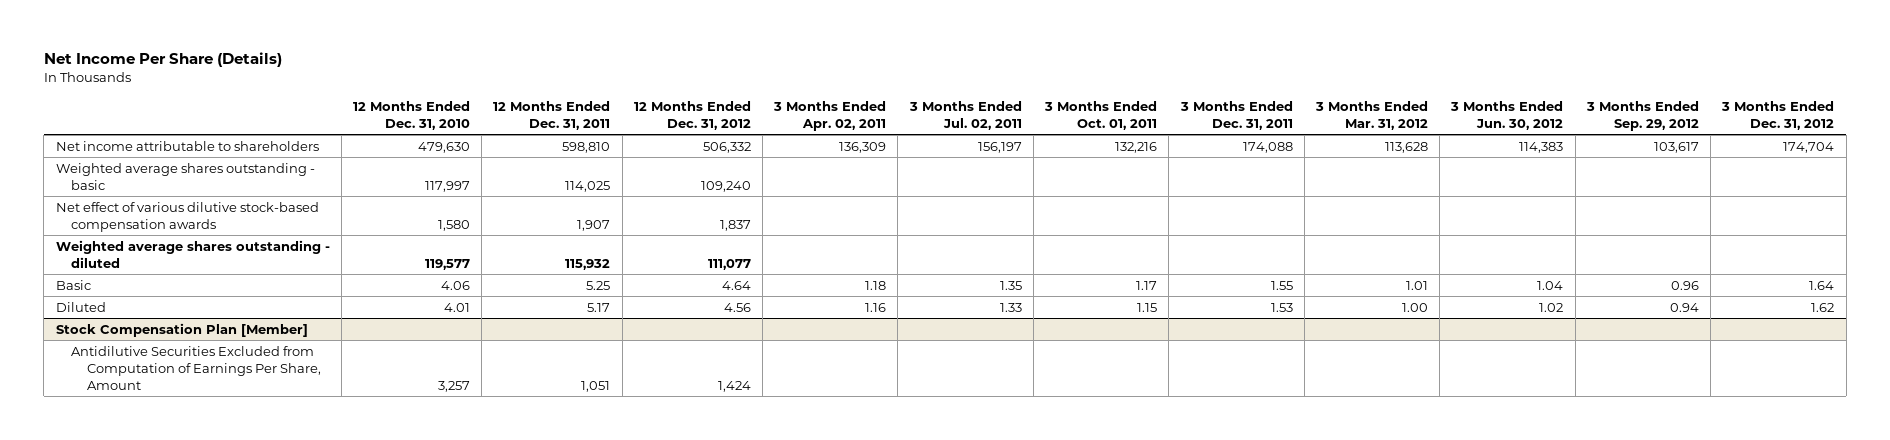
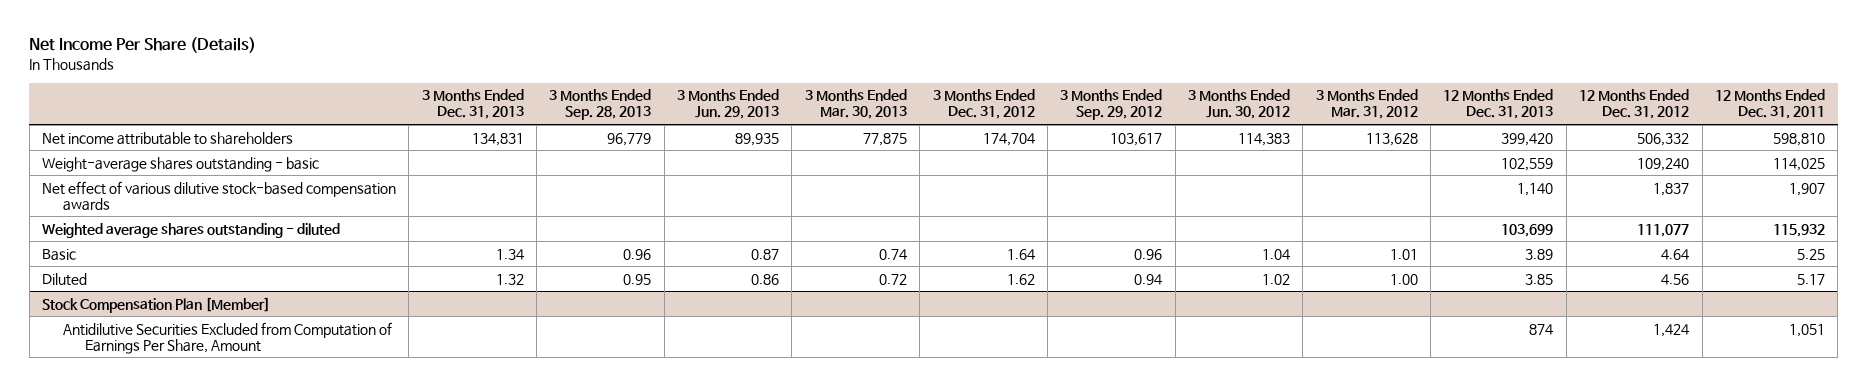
- | 12 Months Ended Dec. 31, 2010 | 12 Months Ended Dec. 31, 2011 | 12 Months Ended Dec. 31, 2012 | 3 Months Ended Apr. 02, 2011 | 3 Months Ended Jul. 02, 2011 | 3 Months Ended Oct. 01, 2011 | 3 Months Ended Dec. 31, 2011 | 3 Months Ended Mar. 31, 2012 | 3 Months Ended Jun. 30, 2012 | 3 Months Ended Sep. 29, 2012 | 3 Months Ended Dec. 31, 2012
+ | 3 Months Ended Dec. 31, 2013 | 3 Months Ended Sep. 28, 2013 | 3 Months Ended Jun. 29, 2013 | 3 Months Ended Mar. 30, 2013 | 3 Months Ended Dec. 31, 2012 | 3 Months Ended Sep. 29, 2012 | 3 Months Ended Jun. 30, 2012 | 3 Months Ended Mar. 31, 2012 | 12 Months Ended Dec. 31, 2013 | 12 Months Ended Dec. 31, 2012 | 12 Months Ended Dec. 31, 2011
- Weighted average shares outstanding - basic | 117,997 | 114,025 | 109,240 | | | | | | | |
+ Weight-average shares outstanding - basic | | | | | | | | | 102,559 | 109,240 | 114,025

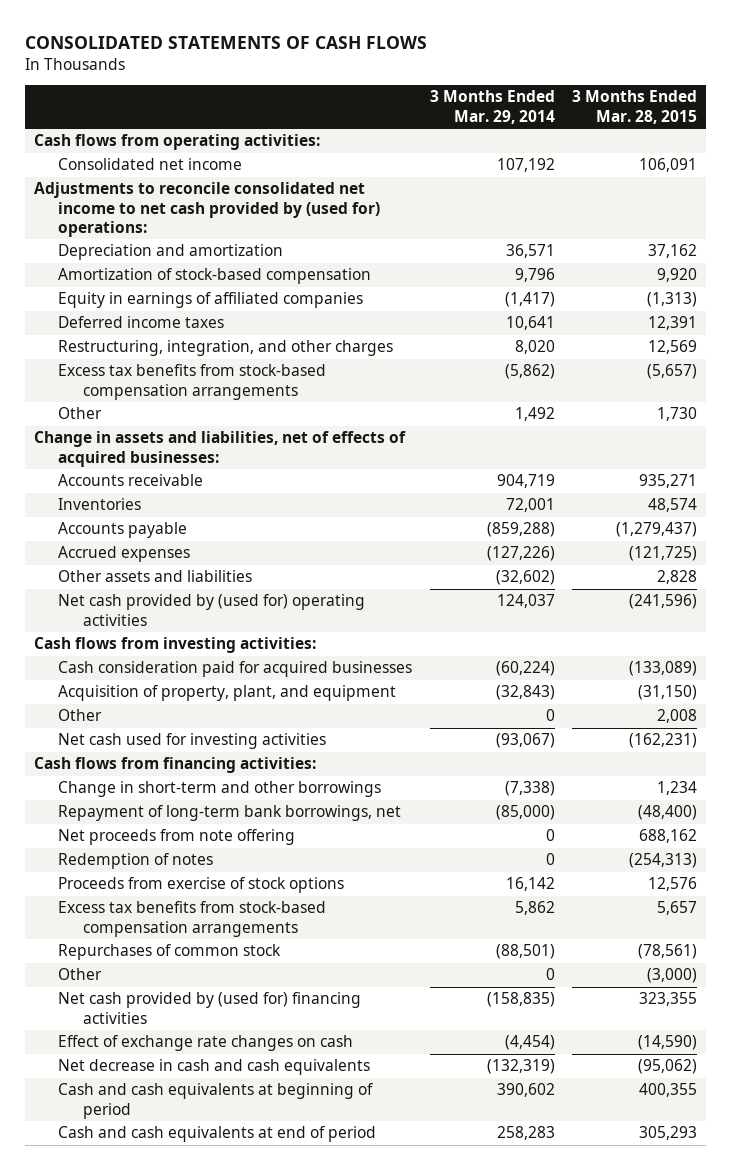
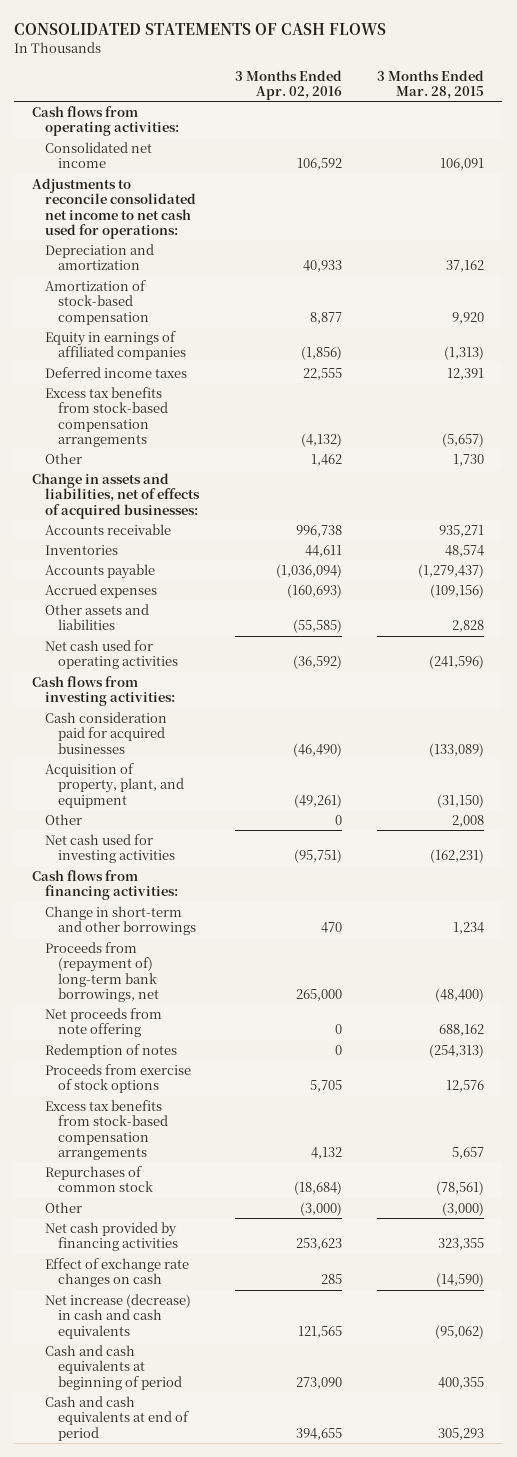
- | 3 Months Ended Mar. 29, 2014 | 3 Months Ended Mar. 28, 2015
+ | 3 Months Ended Apr. 02, 2016 | 3 Months Ended Mar. 28, 2015
- Adjustments to reconcile consolidated net income to net cash provided by (used for) operations:
+ Adjustments to reconcile consolidated net income to net cash used for operations:
- Restructuring, integration, and other charges | 8,020 | 12,569
- Accrued expenses | (127,226) | (121,725)
+ Accrued expenses | (160,693) | (109,156)
- Net cash provided by (used for) operating activities | 124,037 | (241,596)
+ Net cash used for operating activities | (36,592) | (241,596)
- Repayment of long-term bank borrowings, net | (85,000) | (48,400)
+ Proceeds from (repayment of) long-term bank borrowings, net | 265,000 | (48,400)
- Net cash provided by (used for) financing activities | (158,835) | 323,355
+ Net cash provided by financing activities | 253,623 | 323,355
- Net decrease in cash and cash equivalents | (132,319) | (95,062)
+ Net increase (decrease) in cash and cash equivalents | 121,565 | (95,062)

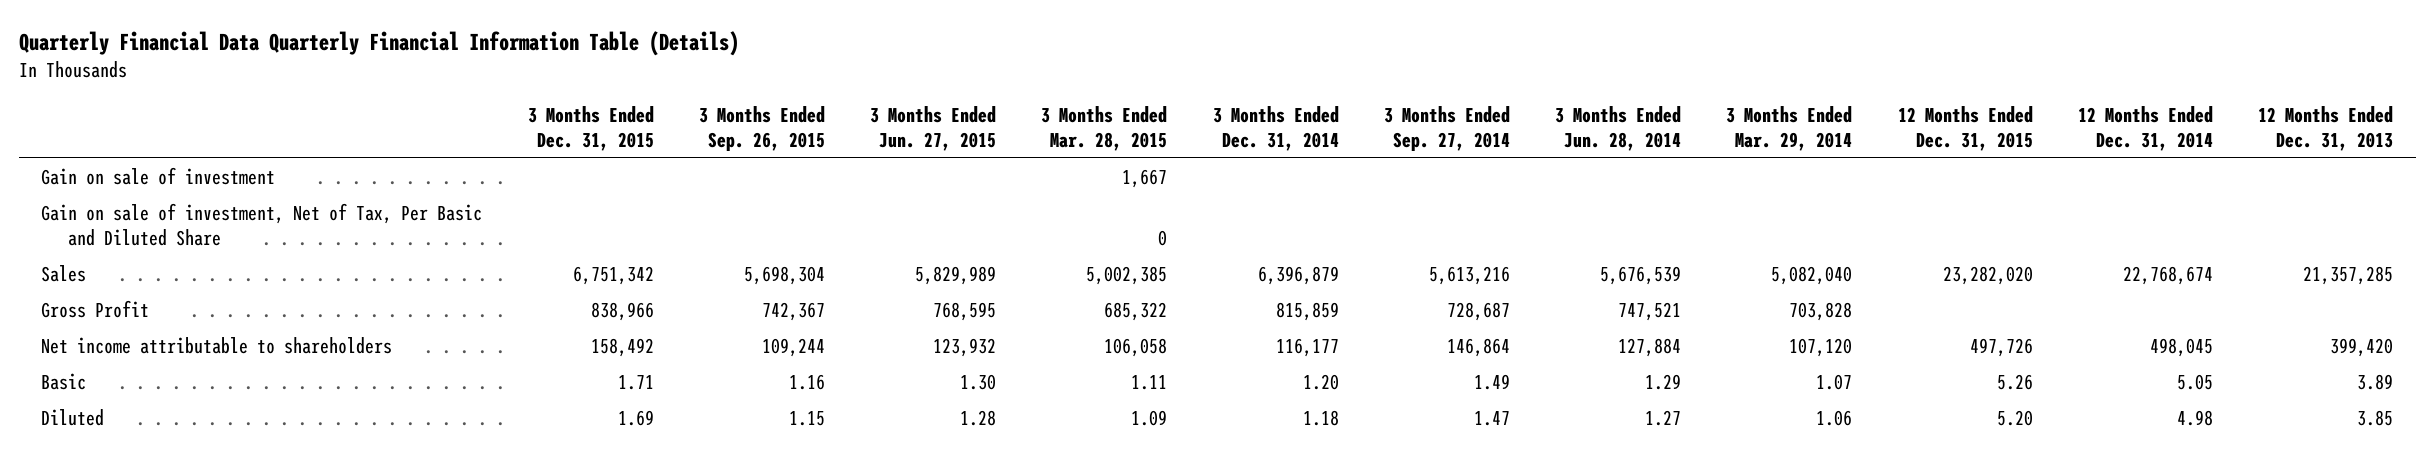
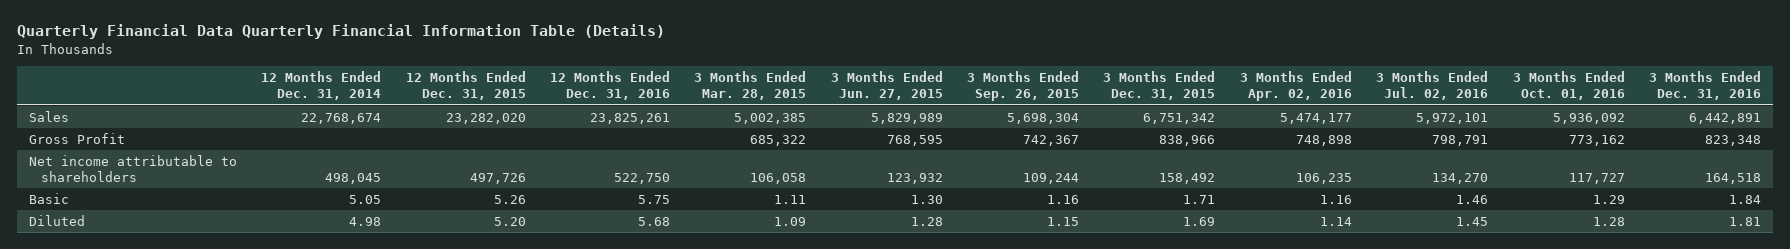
- | 3 Months Ended Dec. 31, 2015 | 3 Months Ended Sep. 26, 2015 | 3 Months Ended Jun. 27, 2015 | 3 Months Ended Mar. 28, 2015 | 3 Months Ended Dec. 31, 2014 | 3 Months Ended Sep. 27, 2014 | 3 Months Ended Jun. 28, 2014 | 3 Months Ended Mar. 29, 2014 | 12 Months Ended Dec. 31, 2015 | 12 Months Ended Dec. 31, 2014 | 12 Months Ended Dec. 31, 2013
+ | 12 Months Ended Dec. 31, 2014 | 12 Months Ended Dec. 31, 2015 | 12 Months Ended Dec. 31, 2016 | 3 Months Ended Mar. 28, 2015 | 3 Months Ended Jun. 27, 2015 | 3 Months Ended Sep. 26, 2015 | 3 Months Ended Dec. 31, 2015 | 3 Months Ended Apr. 02, 2016 | 3 Months Ended Jul. 02, 2016 | 3 Months Ended Oct. 01, 2016 | 3 Months Ended Dec. 31, 2016
- Gain on sale of investment | | | | 1,667 | | | | | | |
- Gain on sale of investment, Net of Tax, Per Basic and Diluted Share | | | | 0 | | | | | | |

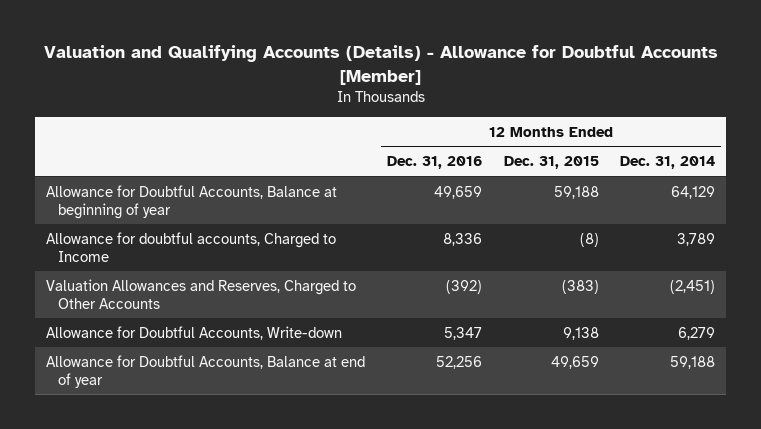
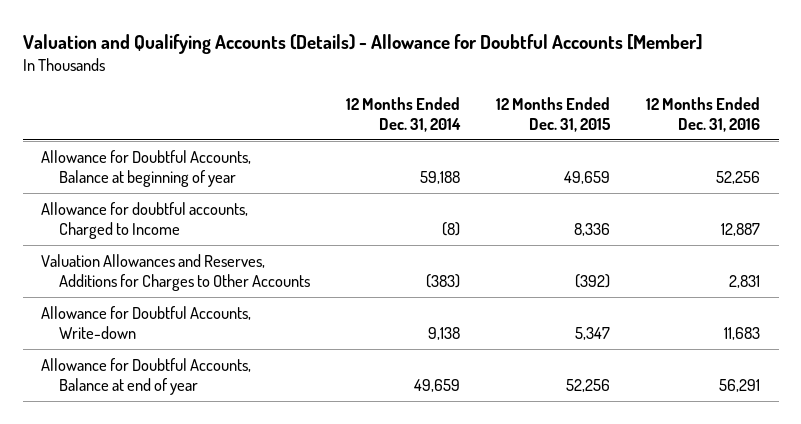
- | 12 Months Ended Dec. 31, 2016 | 12 Months Ended Dec. 31, 2015 | 12 Months Ended Dec. 31, 2014
+ | 12 Months Ended Dec. 31, 2014 | 12 Months Ended Dec. 31, 2015 | 12 Months Ended Dec. 31, 2016
- Allowance for Doubtful Accounts, Balance at beginning of year | 49,659 | 59,188 | 64,129
- Allowance for doubtful accounts, Charged to Income | 8,336 | (8) | 3,789
- Valuation Allowances and Reserves, Charged to Other Accounts | (392) | (383) | (2,451)
- Allowance for Doubtful Accounts, Write-down | 5,347 | 9,138 | 6,279
- Allowance for Doubtful Accounts, Balance at end of year | 52,256 | 49,659 | 59,188
+ Allowance for Doubtful Accounts, Balance at beginning of year | 59,188 | 49,659 | 52,256
+ Allowance for doubtful accounts, Charged to Income | (8) | 8,336 | 12,887
+ Valuation Allowances and Reserves, Additions for Charges to Other Accounts | (383) | (392) | 2,831
+ Allowance for Doubtful Accounts, Write-down | 9,138 | 5,347 | 11,683
+ Allowance for Doubtful Accounts, Balance at end of year | 49,659 | 52,256 | 56,291

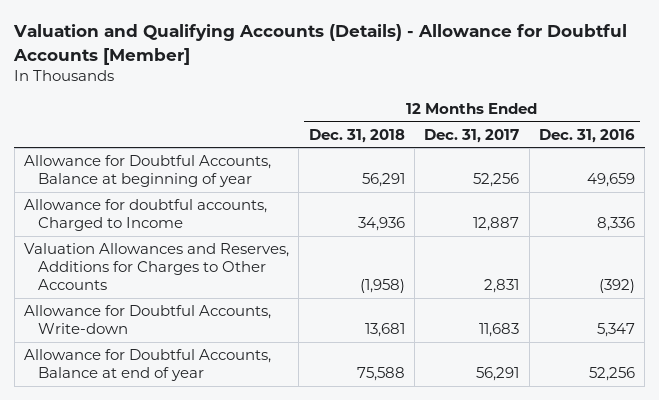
- | 12 Months Ended Dec. 31, 2014 | 12 Months Ended Dec. 31, 2015 | 12 Months Ended Dec. 31, 2016
+ | 12 Months Ended Dec. 31, 2018 | 12 Months Ended Dec. 31, 2017 | 12 Months Ended Dec. 31, 2016
- Allowance for Doubtful Accounts, Balance at beginning of year | 59,188 | 49,659 | 52,256
- Allowance for doubtful accounts, Charged to Income | (8) | 8,336 | 12,887
- Valuation Allowances and Reserves, Additions for Charges to Other Accounts | (383) | (392) | 2,831
- Allowance for Doubtful Accounts, Write-down | 9,138 | 5,347 | 11,683
- Allowance for Doubtful Accounts, Balance at end of year | 49,659 | 52,256 | 56,291
+ Allowance for Doubtful Accounts, Balance at beginning of year | 56,291 | 52,256 | 49,659
+ Allowance for doubtful accounts, Charged to Income | 34,936 | 12,887 | 8,336
+ Valuation Allowances and Reserves, Additions for Charges to Other Accounts | (1,958) | 2,831 | (392)
+ Allowance for Doubtful Accounts, Write-down | 13,681 | 11,683 | 5,347
+ Allowance for Doubtful Accounts, Balance at end of year | 75,588 | 56,291 | 52,256

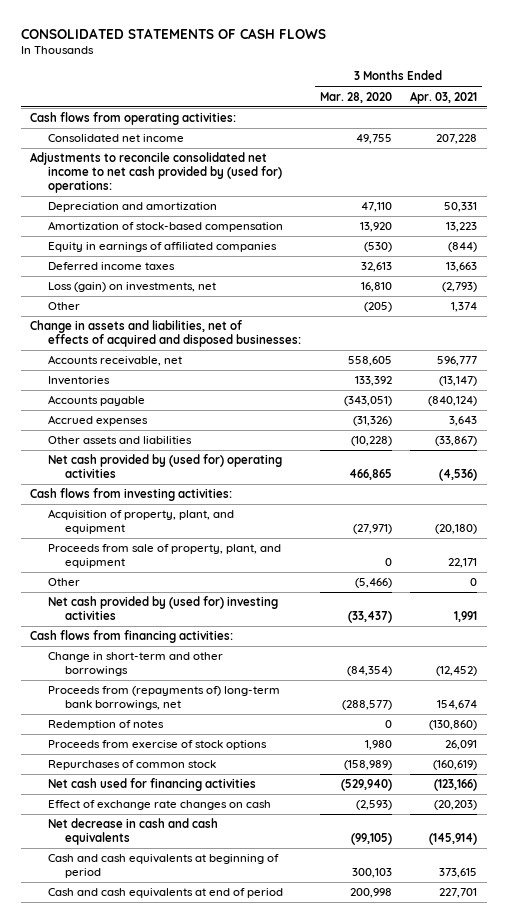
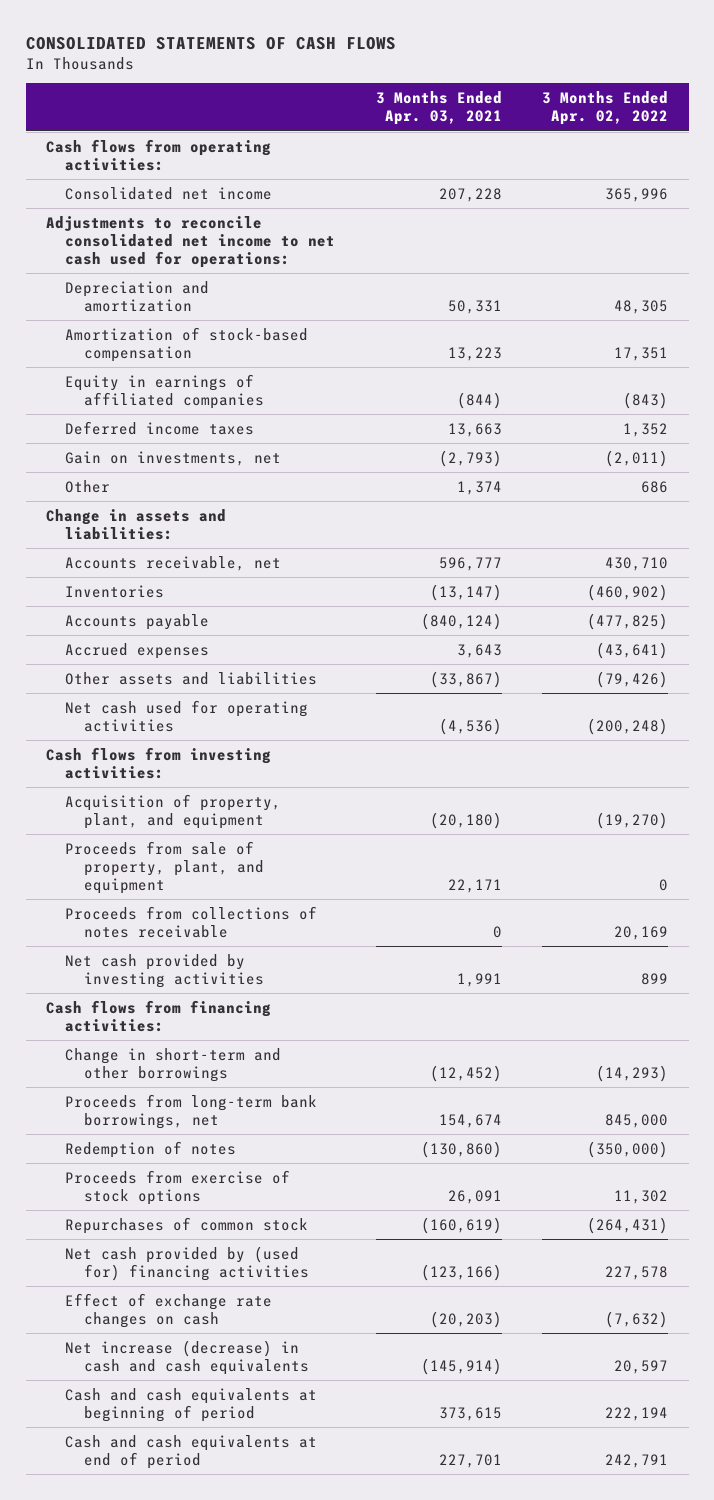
- | 3 Months Ended Mar. 28, 2020 | 3 Months Ended Apr. 03, 2021
+ | 3 Months Ended Apr. 03, 2021 | 3 Months Ended Apr. 02, 2022
- Adjustments to reconcile consolidated net income to net cash provided by (used for) operations:
+ Adjustments to reconcile consolidated net income to net cash used for operations:
- Loss (gain) on investments, net | 16,810 | (2,793)
+ Gain on investments, net | (2,793) | (2,011)
- Change in assets and liabilities, net of effects of acquired and disposed businesses:
+ Change in assets and liabilities:
- Net cash provided by (used for) operating activities | 466,865 | (4,536)
+ Net cash used for operating activities | (4,536) | (200,248)
- Other | (5,466) | 0
- Net cash provided by (used for) investing activities | (33,437) | 1,991
+ Proceeds from collections of notes receivable | 0 | 20,169
+ Net cash provided by investing activities | 1,991 | 899
- Proceeds from (repayments of) long-term bank borrowings, net | (288,577) | 154,674
+ Proceeds from long-term bank borrowings, net | 154,674 | 845,000
- Net cash used for financing activities | (529,940) | (123,166)
+ Net cash provided by (used for) financing activities | (123,166) | 227,578
- Net decrease in cash and cash equivalents | (99,105) | (145,914)
+ Net increase (decrease) in cash and cash equivalents | (145,914) | 20,597

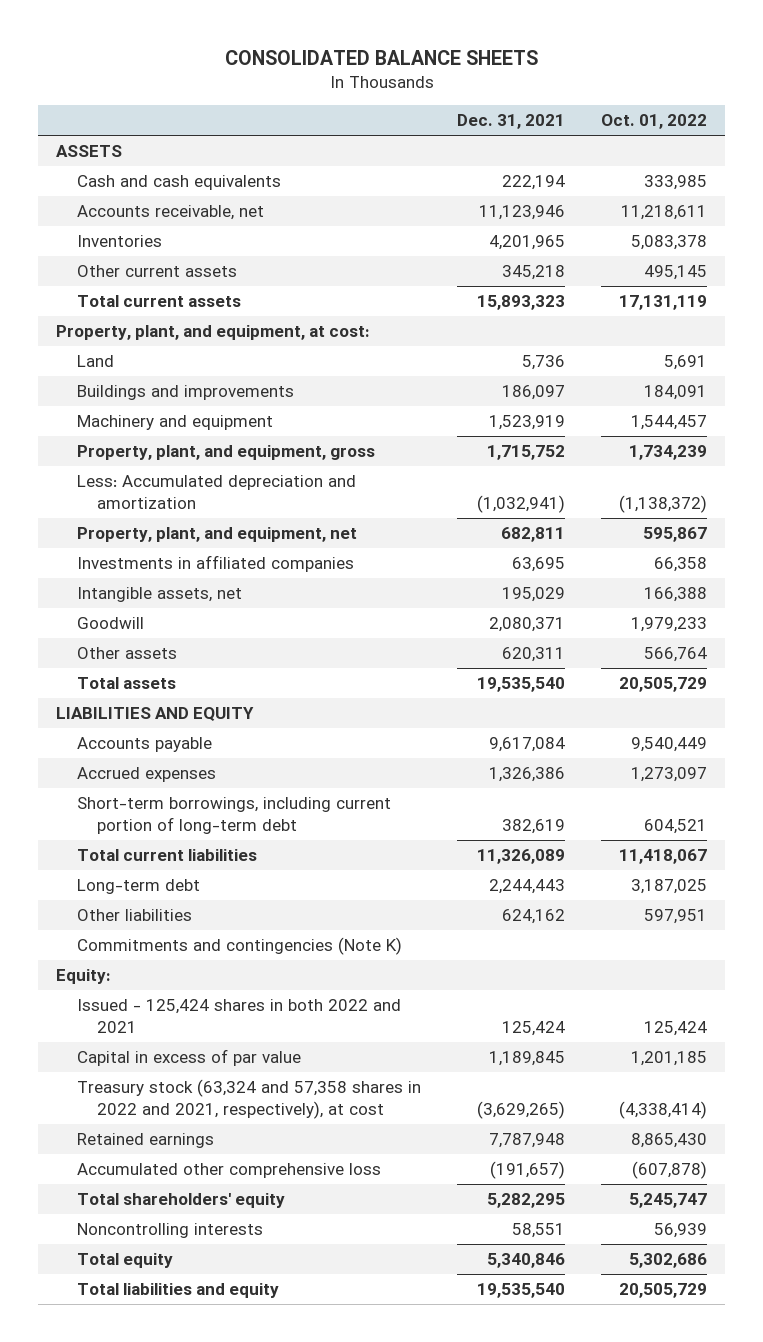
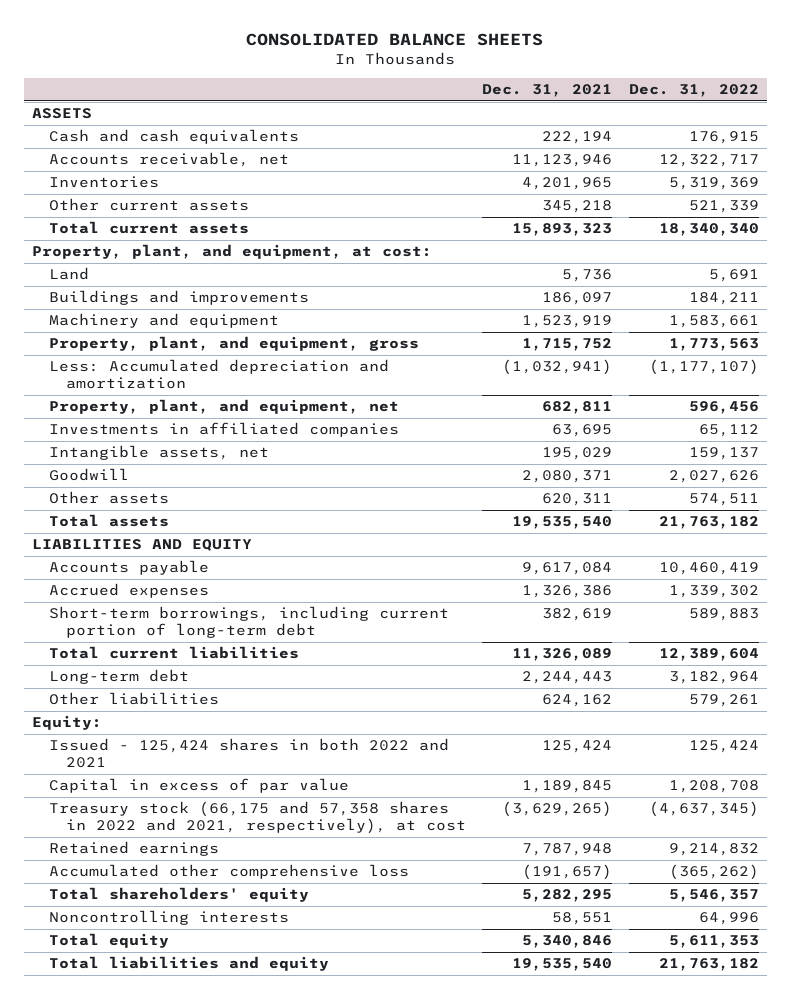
- | Dec. 31, 2021 | Oct. 01, 2022
+ | Dec. 31, 2021 | Dec. 31, 2022
- Commitments and contingencies (Note K)
- Treasury stock (63,324 and 57,358 shares in 2022 and 2021, respectively), at cost | (3,629,265) | (4,338,414)
+ Treasury stock (66,175 and 57,358 shares in 2022 and 2021, respectively), at cost | (3,629,265) | (4,637,345)

